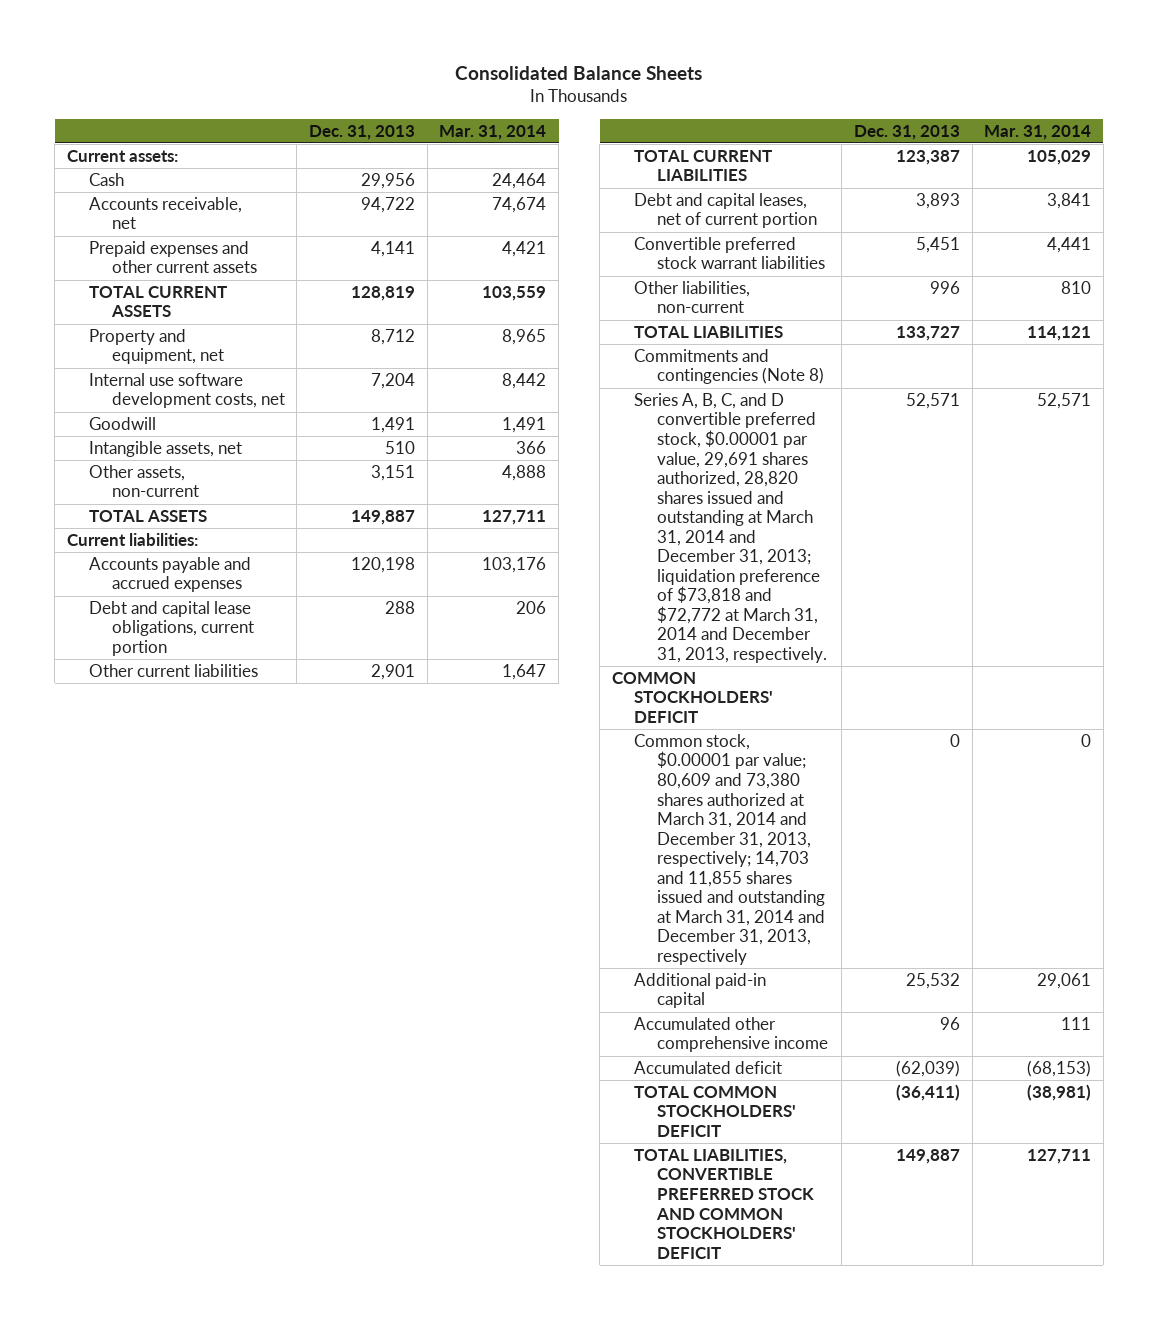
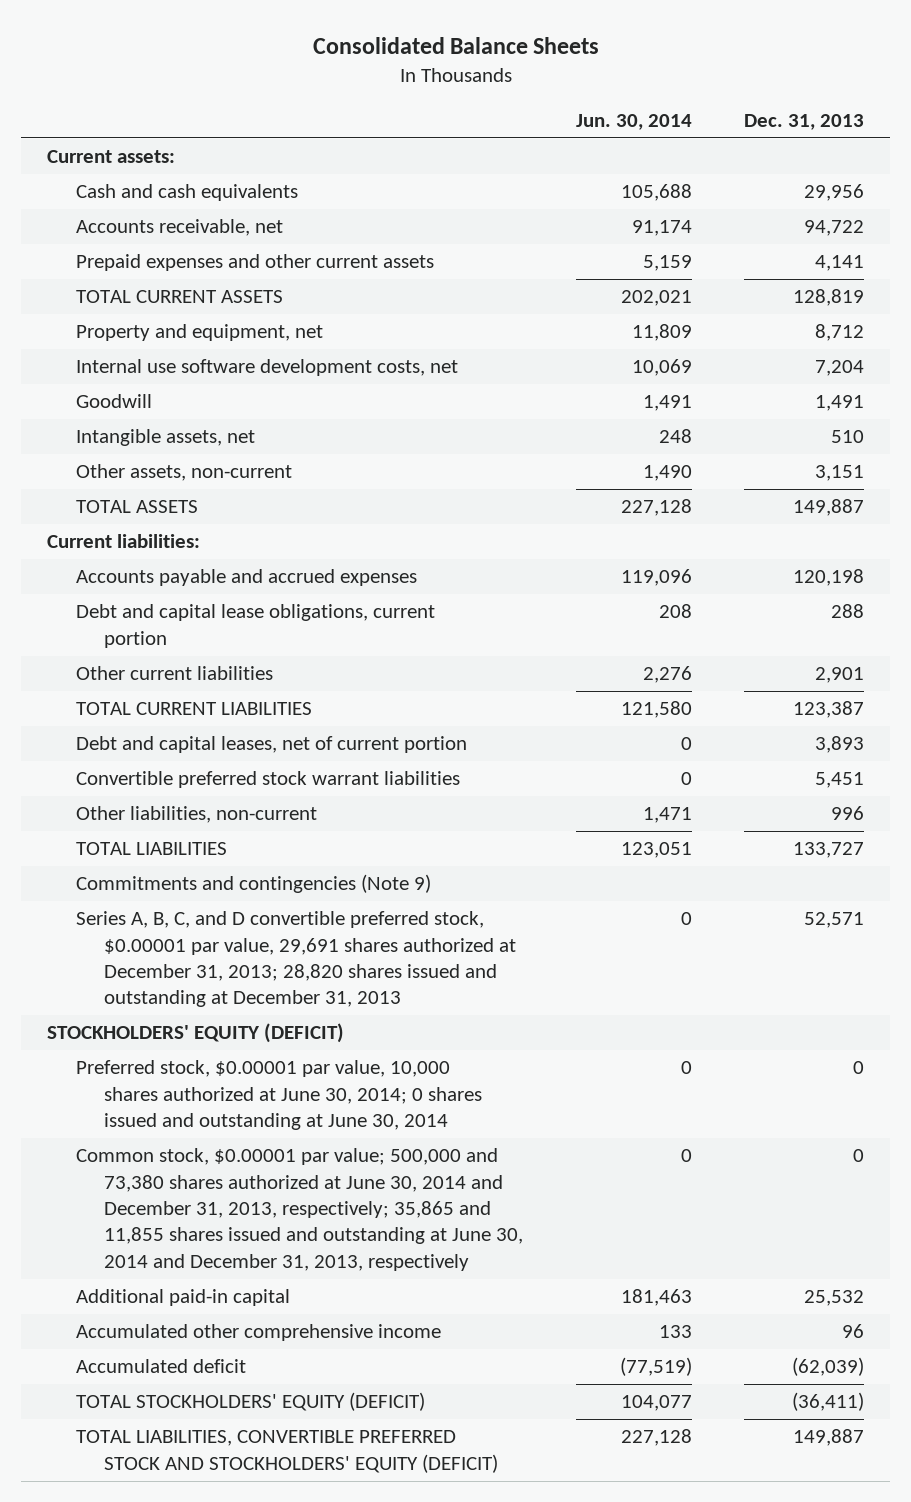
- | Dec. 31, 2013 | Mar. 31, 2014
+ | Jun. 30, 2014 | Dec. 31, 2013
- Cash | 29,956 | 24,464
+ Cash and cash equivalents | 105,688 | 29,956
- Commitments and contingencies (Note 8)
- Series A, B, C, and D convertible preferred stock, $0.00001 par value, 29,691 shares authorized, 28,820 shares issued and outstanding at March 31, 2014 and December 31, 2013; liquidation preference of $73,818 and $72,772 at March 31, 2014 and December 31, 2013, respectively. | 52,571 | 52,571
- COMMON STOCKHOLDERS' DEFICIT
- Common stock, $0.00001 par value; 80,609 and 73,380 shares authorized at March 31, 2014 and December 31, 2013, respectively; 14,703 and 11,855 shares issued and outstanding at March 31, 2014 and December 31, 2013, respectively | 0 | 0
+ Commitments and contingencies (Note 9)
+ Series A, B, C, and D convertible preferred stock, $0.00001 par value, 29,691 shares authorized at December 31, 2013; 28,820 shares issued and outstanding at December 31, 2013 | 0 | 52,571
+ STOCKHOLDERS' EQUITY (DEFICIT)
+ Preferred stock, $0.00001 par value, 10,000 shares authorized at June 30, 2014; 0 shares issued and outstanding at June 30, 2014 | 0 | 0
+ Common stock, $0.00001 par value; 500,000 and 73,380 shares authorized at June 30, 2014 and December 31, 2013, respectively; 35,865 and 11,855 shares issued and outstanding at June 30, 2014 and December 31, 2013, respectively | 0 | 0
- TOTAL COMMON STOCKHOLDERS' DEFICIT | (36,411) | (38,981)
- TOTAL LIABILITIES, CONVERTIBLE PREFERRED STOCK AND COMMON STOCKHOLDERS' DEFICIT | 149,887 | 127,711
+ TOTAL STOCKHOLDERS' EQUITY (DEFICIT) | 104,077 | (36,411)
+ TOTAL LIABILITIES, CONVERTIBLE PREFERRED STOCK AND STOCKHOLDERS' EQUITY (DEFICIT) | 227,128 | 149,887

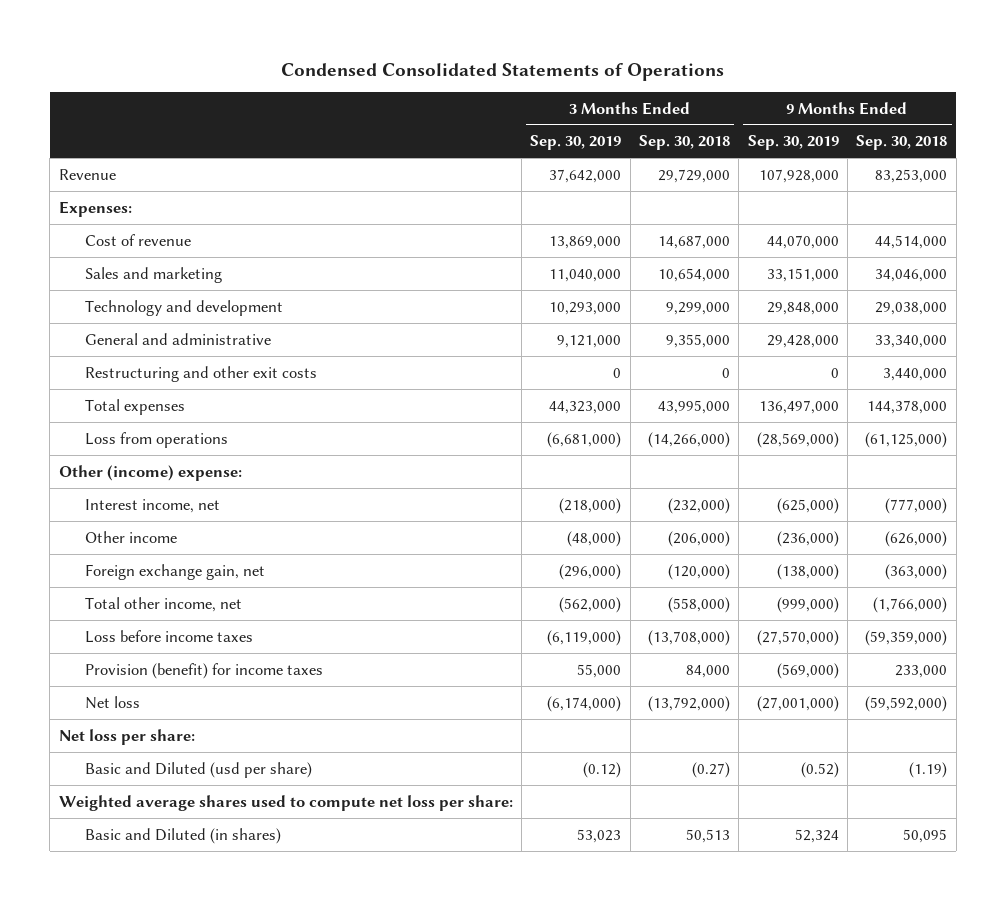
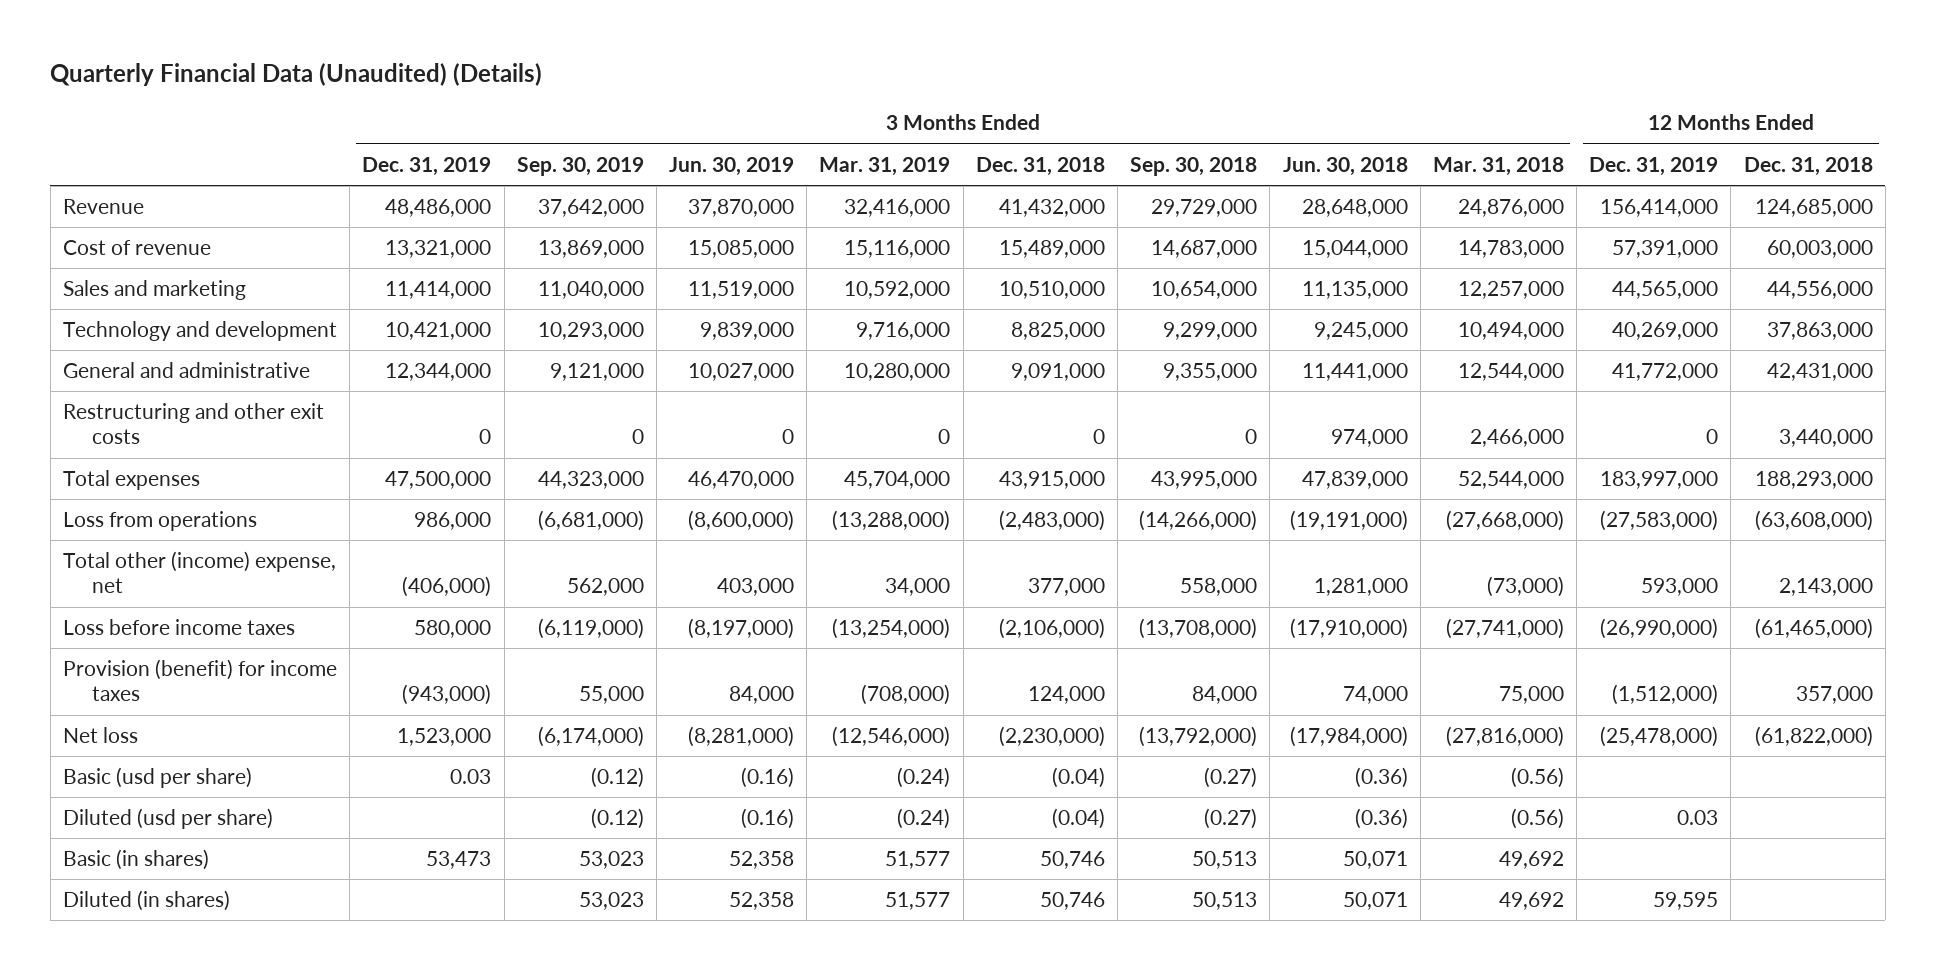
- Condensed Consolidated Statements of Operations
+ Quarterly Financial Data (Unaudited) (Details)
- | 3 Months Ended Sep. 30, 2019 | 3 Months Ended Sep. 30, 2018 | 9 Months Ended Sep. 30, 2019 | 9 Months Ended Sep. 30, 2018
+ | 3 Months Ended Dec. 31, 2019 | 3 Months Ended Sep. 30, 2019 | 3 Months Ended Jun. 30, 2019 | 3 Months Ended Mar. 31, 2019 | 3 Months Ended Dec. 31, 2018 | 3 Months Ended Sep. 30, 2018 | 3 Months Ended Jun. 30, 2018 | 3 Months Ended Mar. 31, 2018 | 12 Months Ended Dec. 31, 2019 | 12 Months Ended Dec. 31, 2018
- Expenses:
- Other (income) expense:
- Interest income, net | (218,000) | (232,000) | (625,000) | (777,000)
- Other income | (48,000) | (206,000) | (236,000) | (626,000)
- Foreign exchange gain, net | (296,000) | (120,000) | (138,000) | (363,000)
- Total other income, net | (562,000) | (558,000) | (999,000) | (1,766,000)
+ Total other (income) expense, net | (406,000) | 562,000 | 403,000 | 34,000 | 377,000 | 558,000 | 1,281,000 | (73,000) | 593,000 | 2,143,000
- Net loss per share:
- Basic and Diluted (usd per share) | (0.12) | (0.27) | (0.52) | (1.19)
- Weighted average shares used to compute net loss per share:
- Basic and Diluted (in shares) | 53,023 | 50,513 | 52,324 | 50,095
+ Basic (usd per share) | 0.03 | (0.12) | (0.16) | (0.24) | (0.04) | (0.27) | (0.36) | (0.56) | |
+ Diluted (usd per share) | | (0.12) | (0.16) | (0.24) | (0.04) | (0.27) | (0.36) | (0.56) | 0.03 |
+ Basic (in shares) | 53,473 | 53,023 | 52,358 | 51,577 | 50,746 | 50,513 | 50,071 | 49,692 | |
+ Diluted (in shares) | | 53,023 | 52,358 | 51,577 | 50,746 | 50,513 | 50,071 | 49,692 | 59,595 |

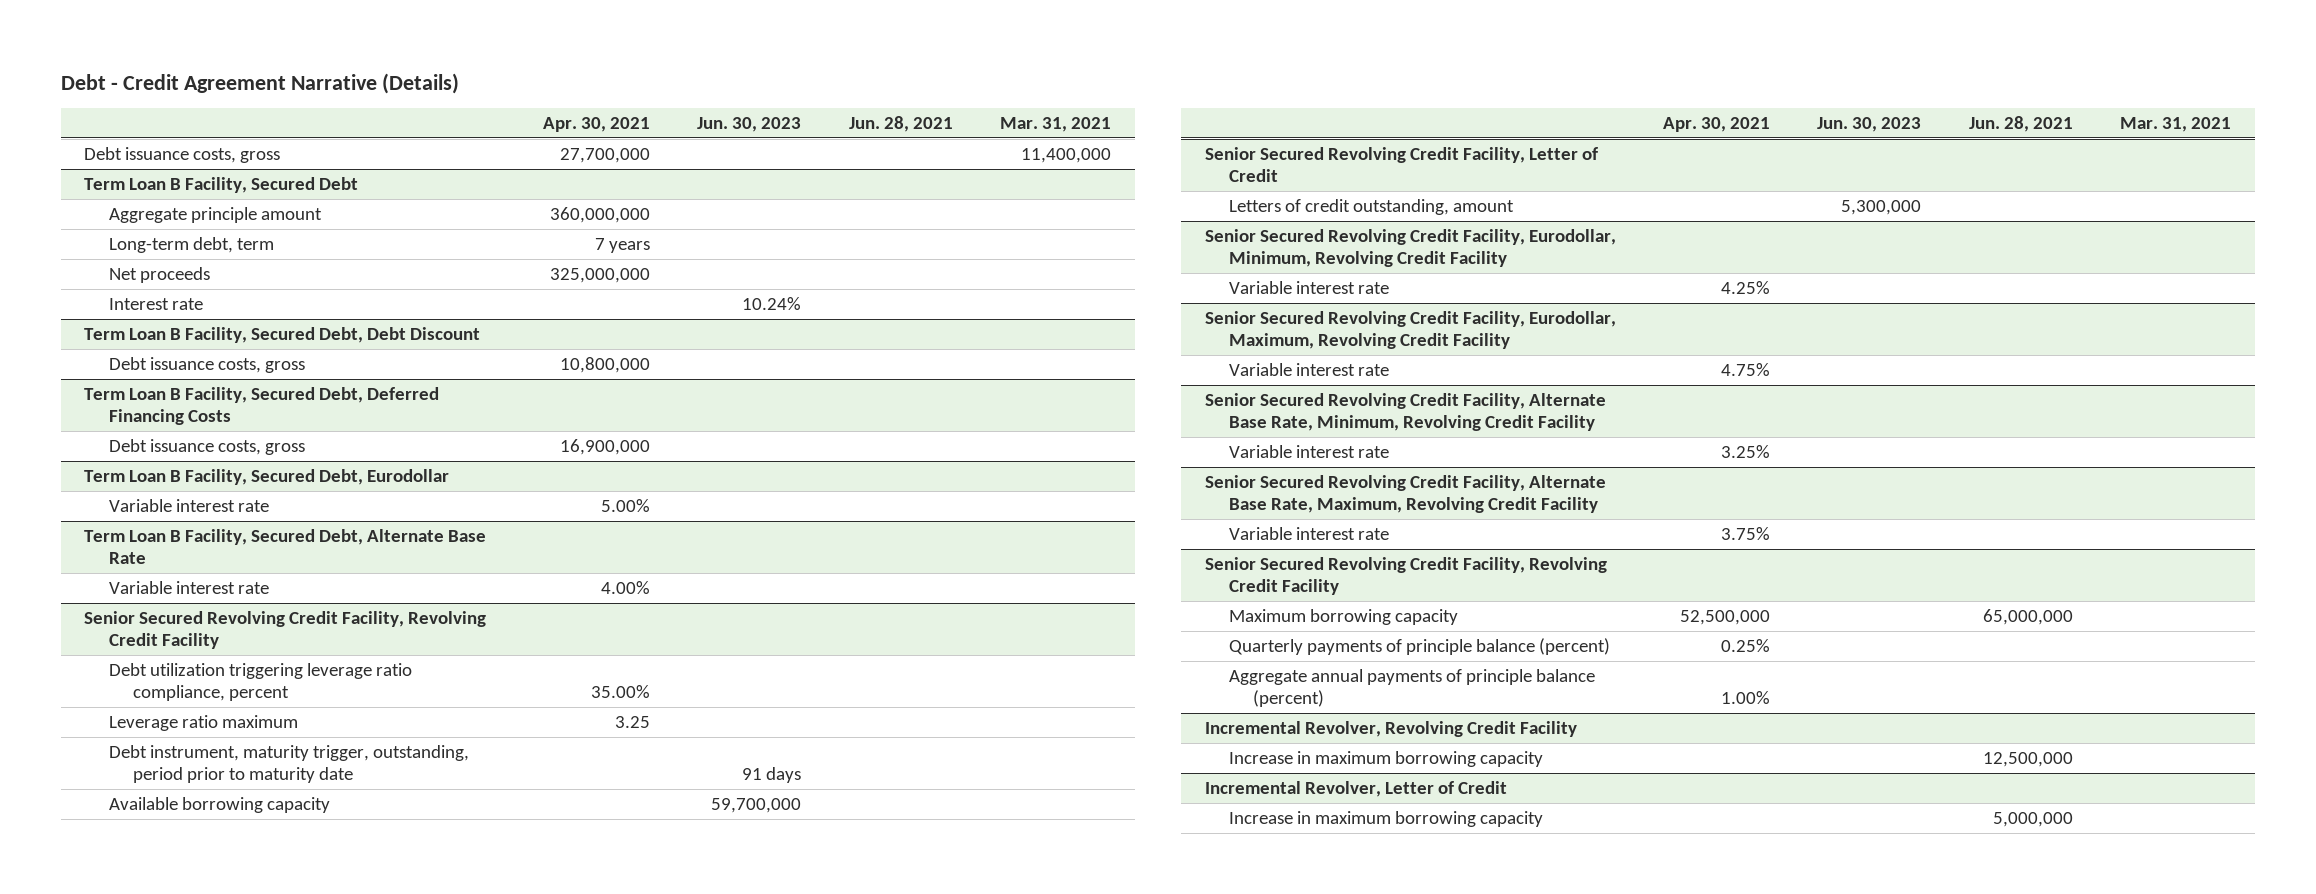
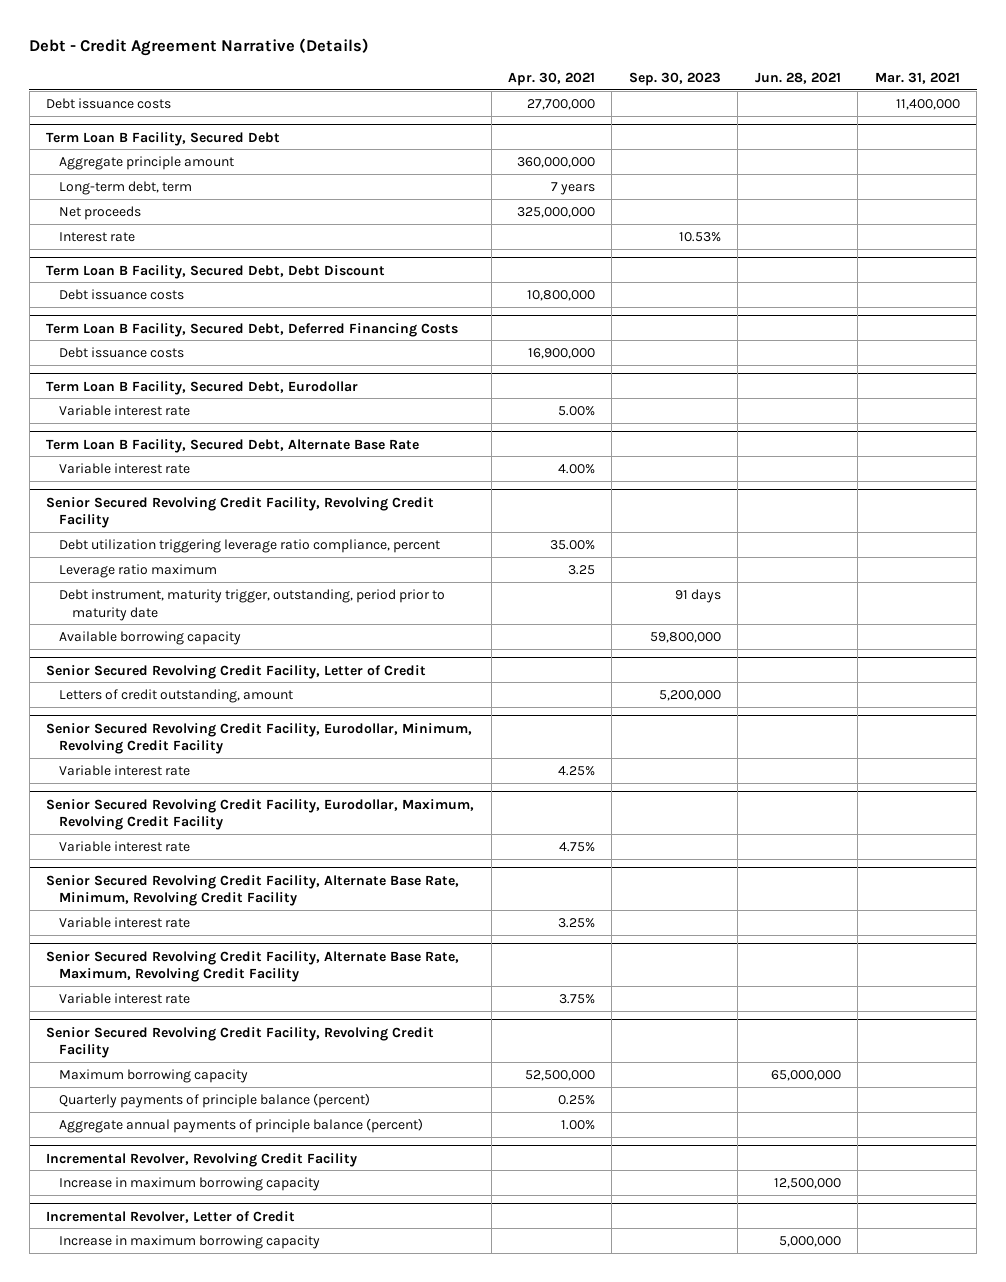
- | Apr. 30, 2021 | Jun. 30, 2023 | Jun. 28, 2021 | Mar. 31, 2021
+ | Apr. 30, 2021 | Sep. 30, 2023 | Jun. 28, 2021 | Mar. 31, 2021
- Debt issuance costs, gross | 27,700,000 | | | 11,400,000
+ Debt issuance costs | 27,700,000 | | | 11,400,000
@ Term Loan B Facility, Secured Debt, Debt Discount
- Debt issuance costs, gross | 10,800,000 | | |
+ Debt issuance costs | 10,800,000 | | |
@ Term Loan B Facility, Secured Debt, Deferred Financing Costs
- Debt issuance costs, gross | 16,900,000 | | |
+ Debt issuance costs | 16,900,000 | | |

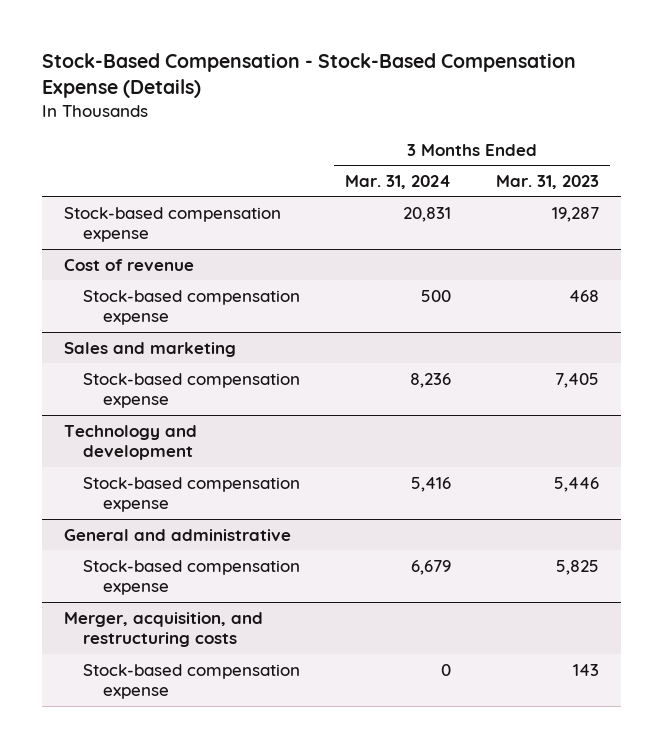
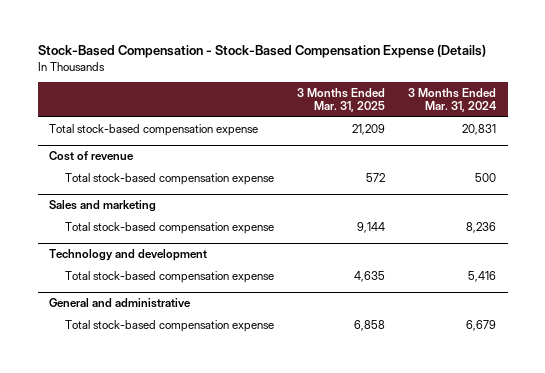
- | 3 Months Ended Mar. 31, 2024 | 3 Months Ended Mar. 31, 2023
+ | 3 Months Ended Mar. 31, 2025 | 3 Months Ended Mar. 31, 2024
- Stock-based compensation expense | 20,831 | 19,287
+ Total stock-based compensation expense | 21,209 | 20,831
@ Cost of revenue
- Stock-based compensation expense | 500 | 468
+ Total stock-based compensation expense | 572 | 500
@ Sales and marketing
- Stock-based compensation expense | 8,236 | 7,405
+ Total stock-based compensation expense | 9,144 | 8,236
@ Technology and development
- Stock-based compensation expense | 5,416 | 5,446
+ Total stock-based compensation expense | 4,635 | 5,416
@ General and administrative
- Stock-based compensation expense | 6,679 | 5,825
- Merger, acquisition, and restructuring costs
- Stock-based compensation expense | 0 | 143
@ General and administrative
+ Total stock-based compensation expense | 6,858 | 6,679

